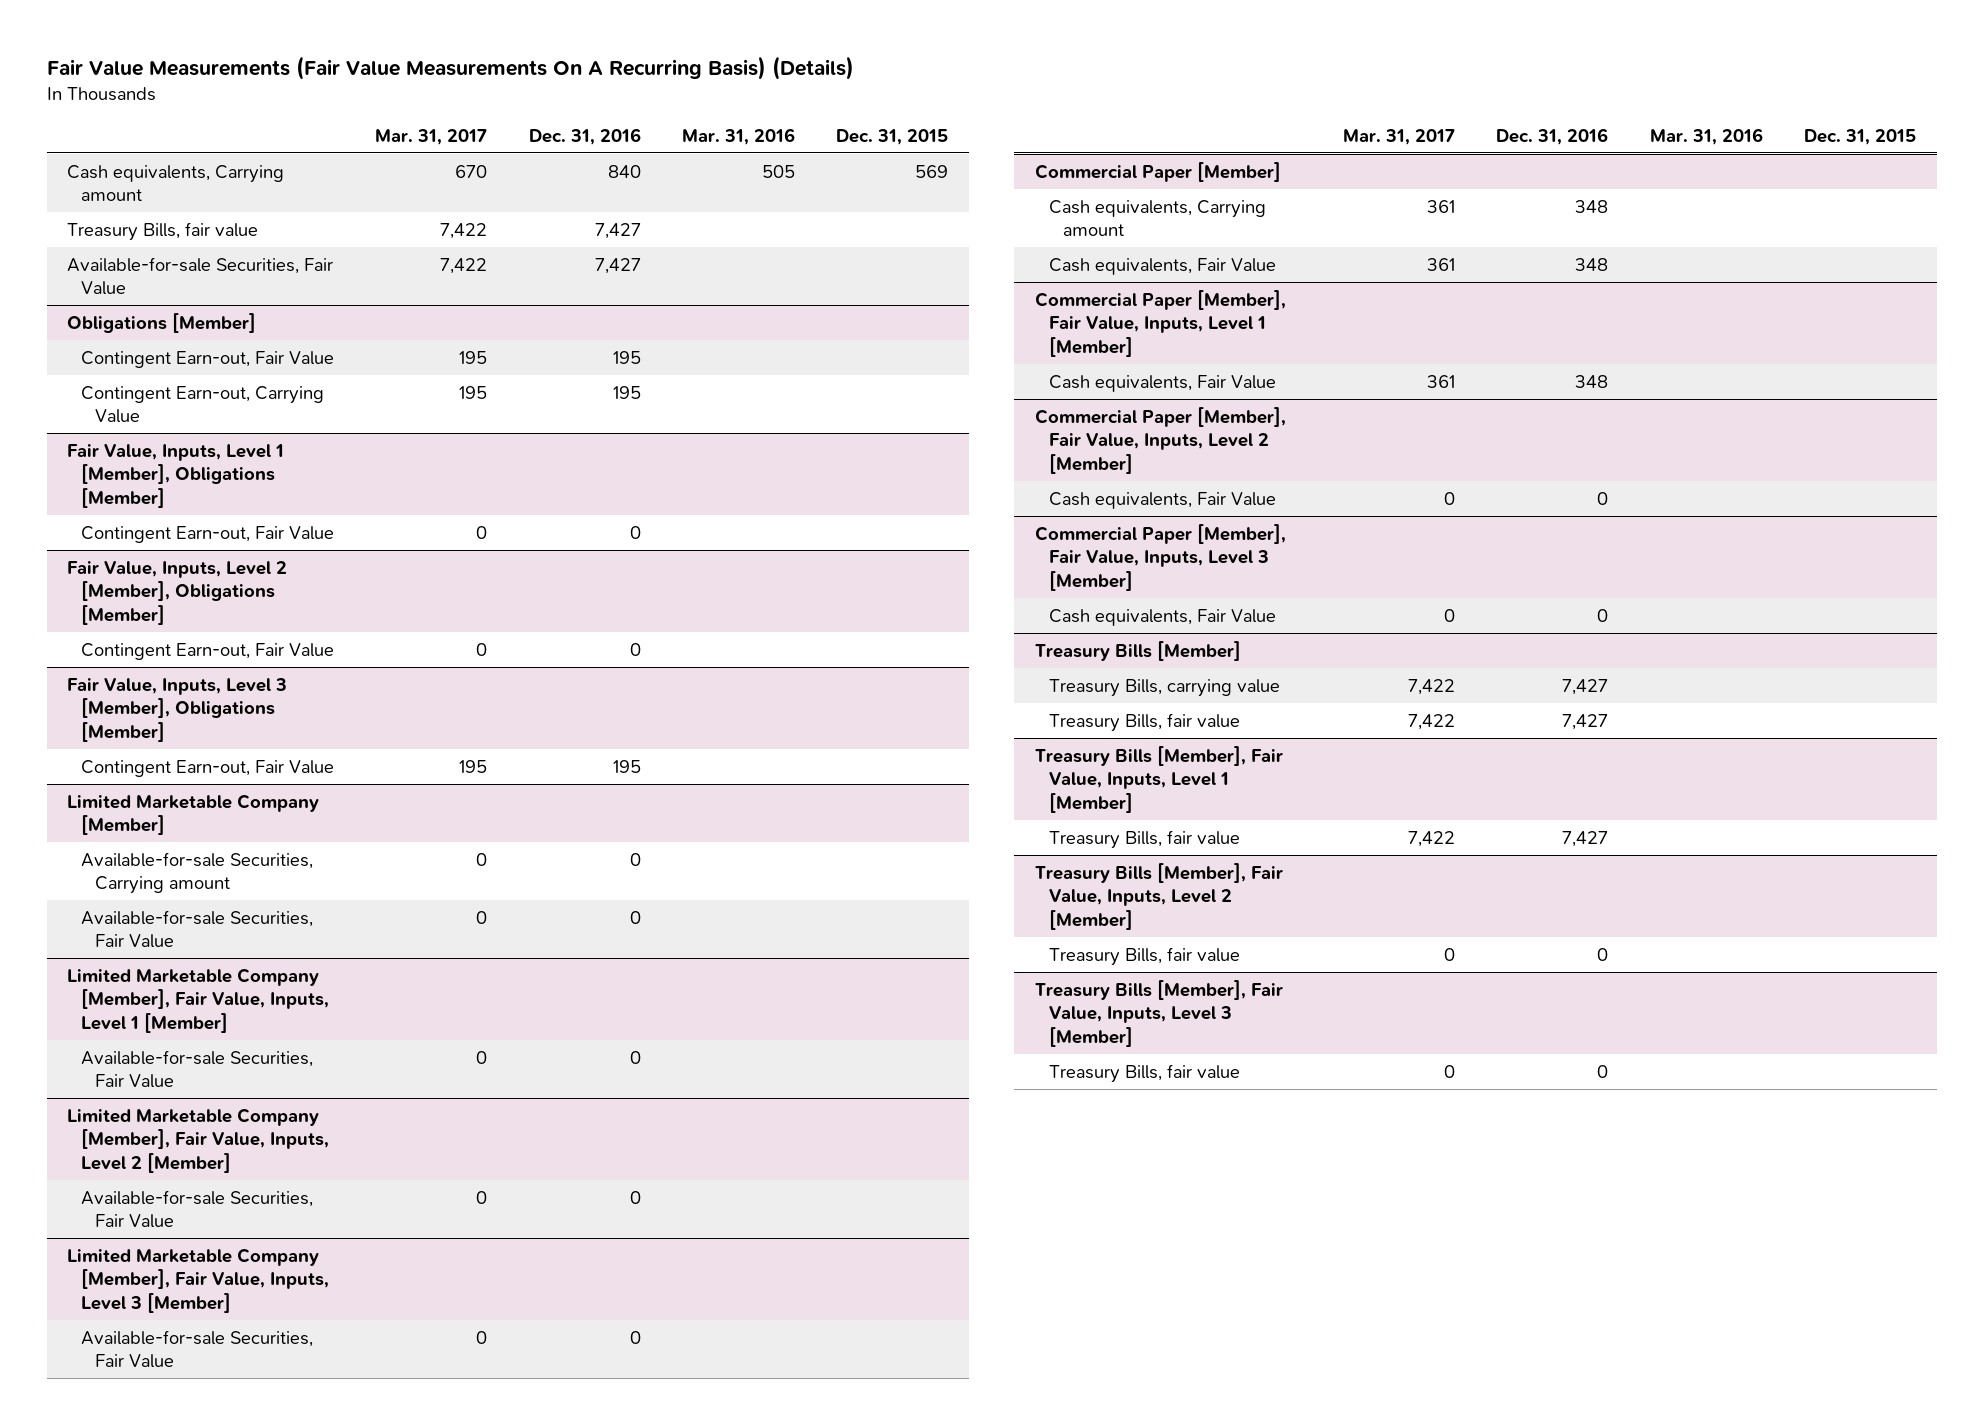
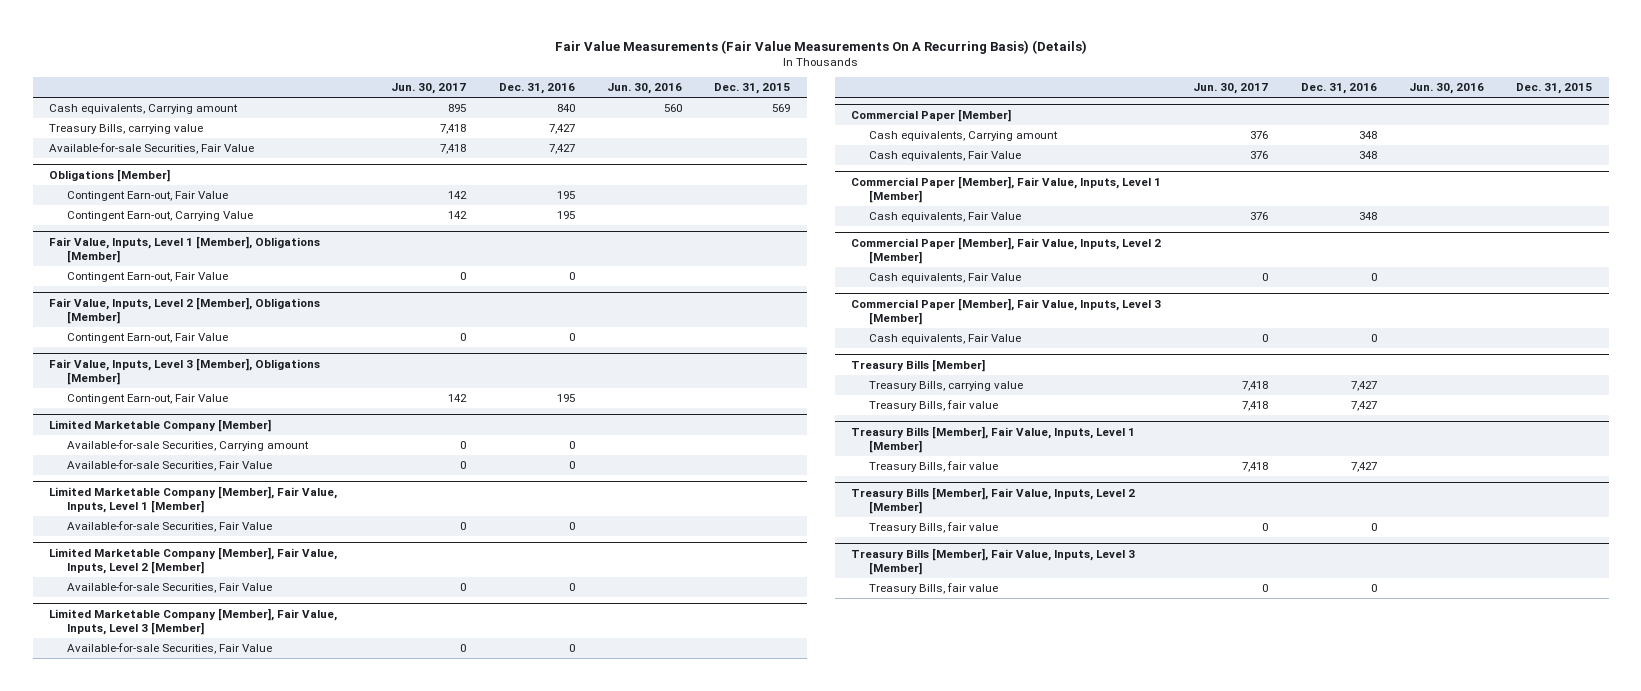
- | Mar. 31, 2017 | Dec. 31, 2016 | Mar. 31, 2016 | Dec. 31, 2015
+ | Jun. 30, 2017 | Dec. 31, 2016 | Jun. 30, 2016 | Dec. 31, 2015
- Treasury Bills, fair value | 7,422 | 7,427 | |
+ Treasury Bills, carrying value | 7,418 | 7,427 | |

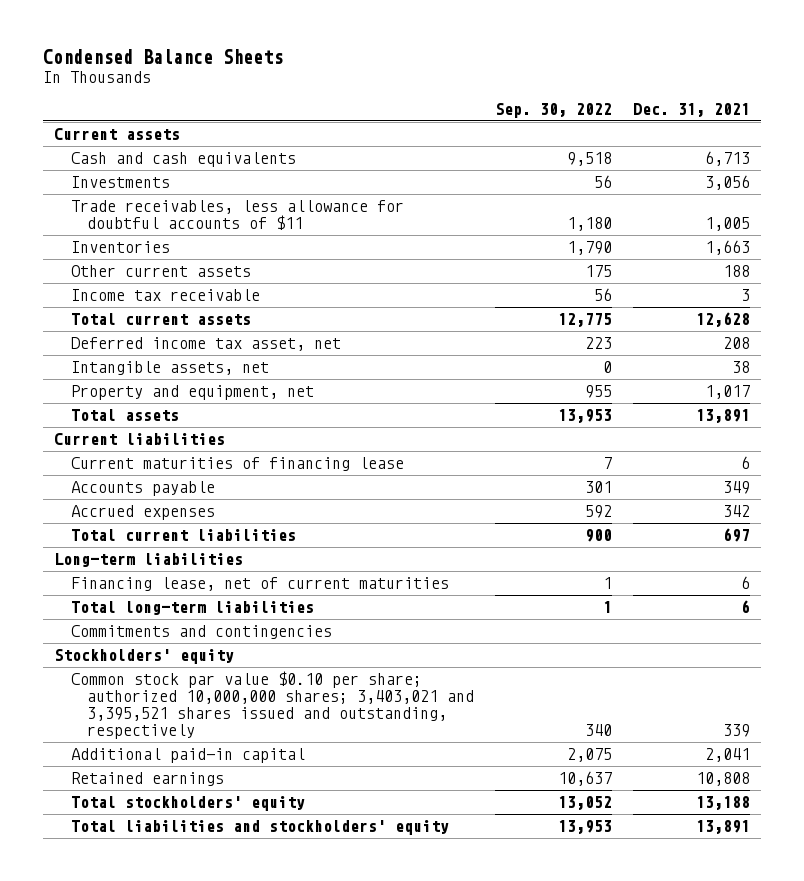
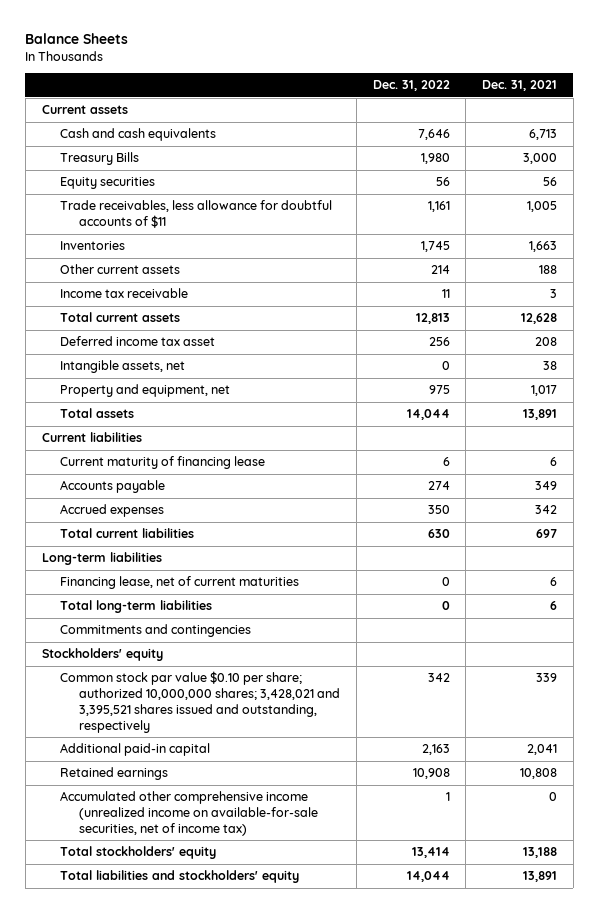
- Condensed Balance Sheets
+ Balance Sheets
- | Sep. 30, 2022 | Dec. 31, 2021
+ | Dec. 31, 2022 | Dec. 31, 2021
- Investments | 56 | 3,056
+ Treasury Bills | 1,980 | 3,000
+ Equity securities | 56 | 56
- Deferred income tax asset, net | 223 | 208
+ Deferred income tax asset | 256 | 208
- Current maturities of financing lease | 7 | 6
+ Current maturity of financing lease | 6 | 6
- Common stock par value $0.10 per share; authorized 10,000,000 shares; 3,403,021 and 3,395,521 shares issued and outstanding, respectively | 340 | 339
+ Common stock par value $0.10 per share; authorized 10,000,000 shares; 3,428,021 and 3,395,521 shares issued and outstanding, respectively | 342 | 339
+ Accumulated other comprehensive income (unrealized income on available-for-sale securities, net of income tax) | 1 | 0

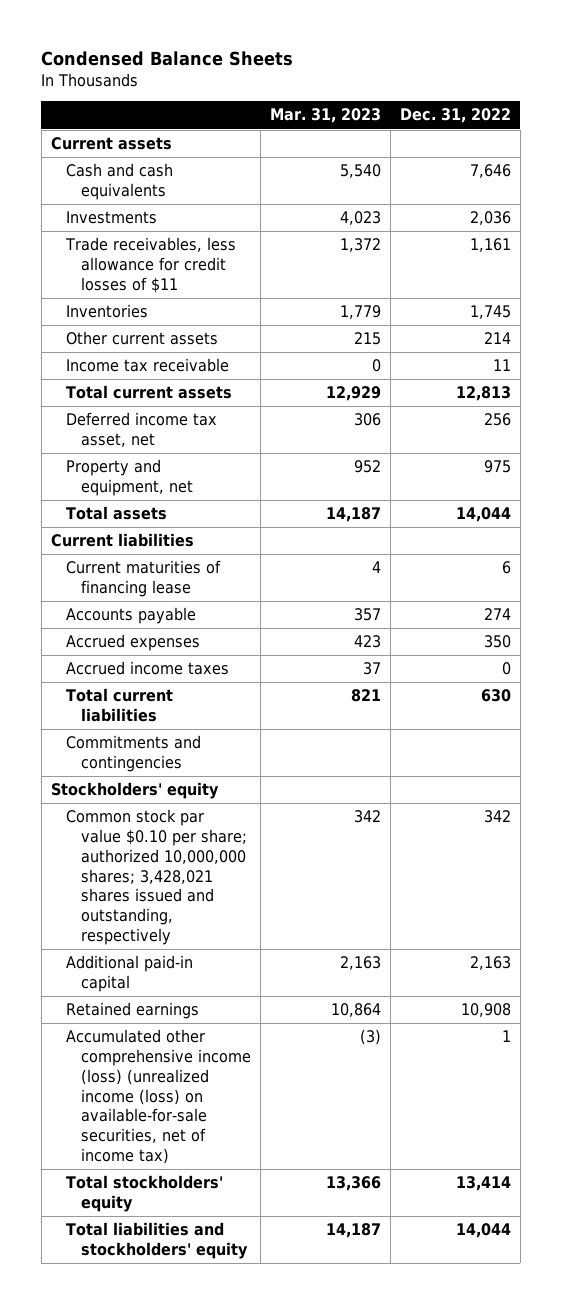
- Balance Sheets
+ Condensed Balance Sheets
- | Dec. 31, 2022 | Dec. 31, 2021
+ | Mar. 31, 2023 | Dec. 31, 2022
- Treasury Bills | 1,980 | 3,000
- Equity securities | 56 | 56
- Trade receivables, less allowance for doubtful accounts of $11 | 1,161 | 1,005
+ Investments | 4,023 | 2,036
+ Trade receivables, less allowance for credit losses of $11 | 1,372 | 1,161
- Deferred income tax asset | 256 | 208
- Intangible assets, net | 0 | 38
+ Deferred income tax asset, net | 306 | 256
- Current maturity of financing lease | 6 | 6
+ Current maturities of financing lease | 4 | 6
+ Accrued income taxes | 37 | 0
- Long-term liabilities
- Financing lease, net of current maturities | 0 | 6
- Total long-term liabilities | 0 | 6
- Common stock par value $0.10 per share; authorized 10,000,000 shares; 3,428,021 and 3,395,521 shares issued and outstanding, respectively | 342 | 339
+ Common stock par value $0.10 per share; authorized 10,000,000 shares; 3,428,021 shares issued and outstanding, respectively | 342 | 342
- Accumulated other comprehensive income (unrealized income on available-for-sale securities, net of income tax) | 1 | 0
+ Accumulated other comprehensive income (loss) (unrealized income (loss) on available-for-sale securities, net of income tax) | (3) | 1

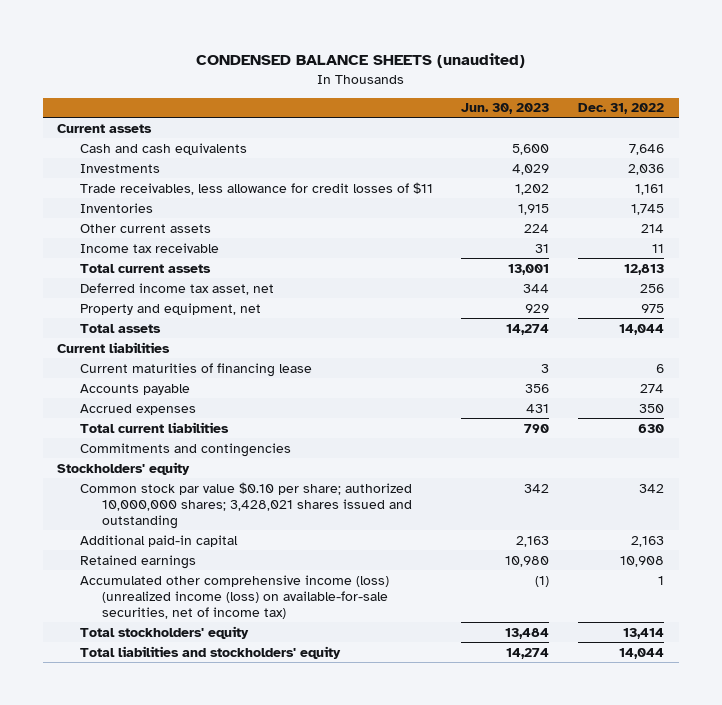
- Condensed Balance Sheets
+ CONDENSED BALANCE SHEETS (unaudited)
- | Mar. 31, 2023 | Dec. 31, 2022
+ | Jun. 30, 2023 | Dec. 31, 2022
- Accrued income taxes | 37 | 0
- Common stock par value $0.10 per share; authorized 10,000,000 shares; 3,428,021 shares issued and outstanding, respectively | 342 | 342
+ Common stock par value $0.10 per share; authorized 10,000,000 shares; 3,428,021 shares issued and outstanding | 342 | 342

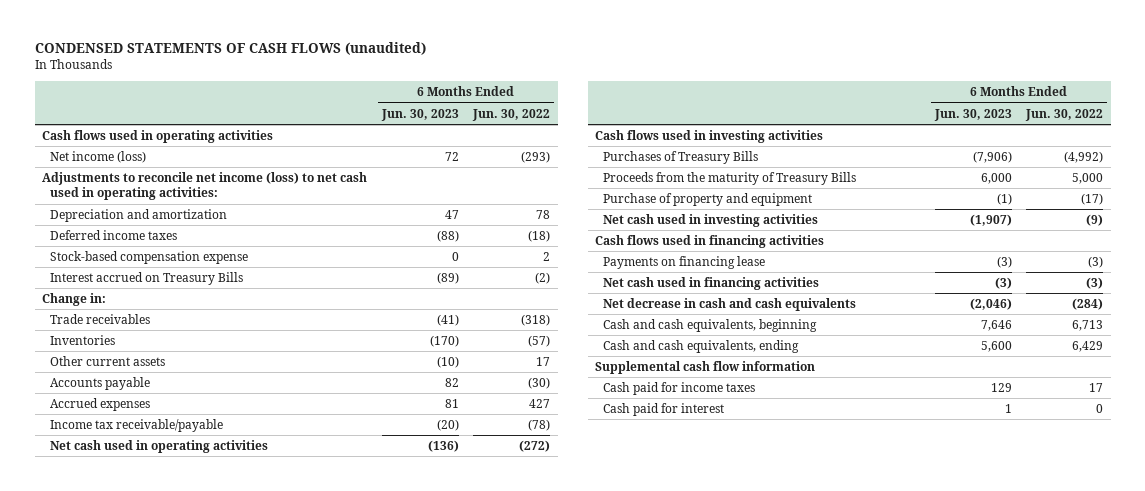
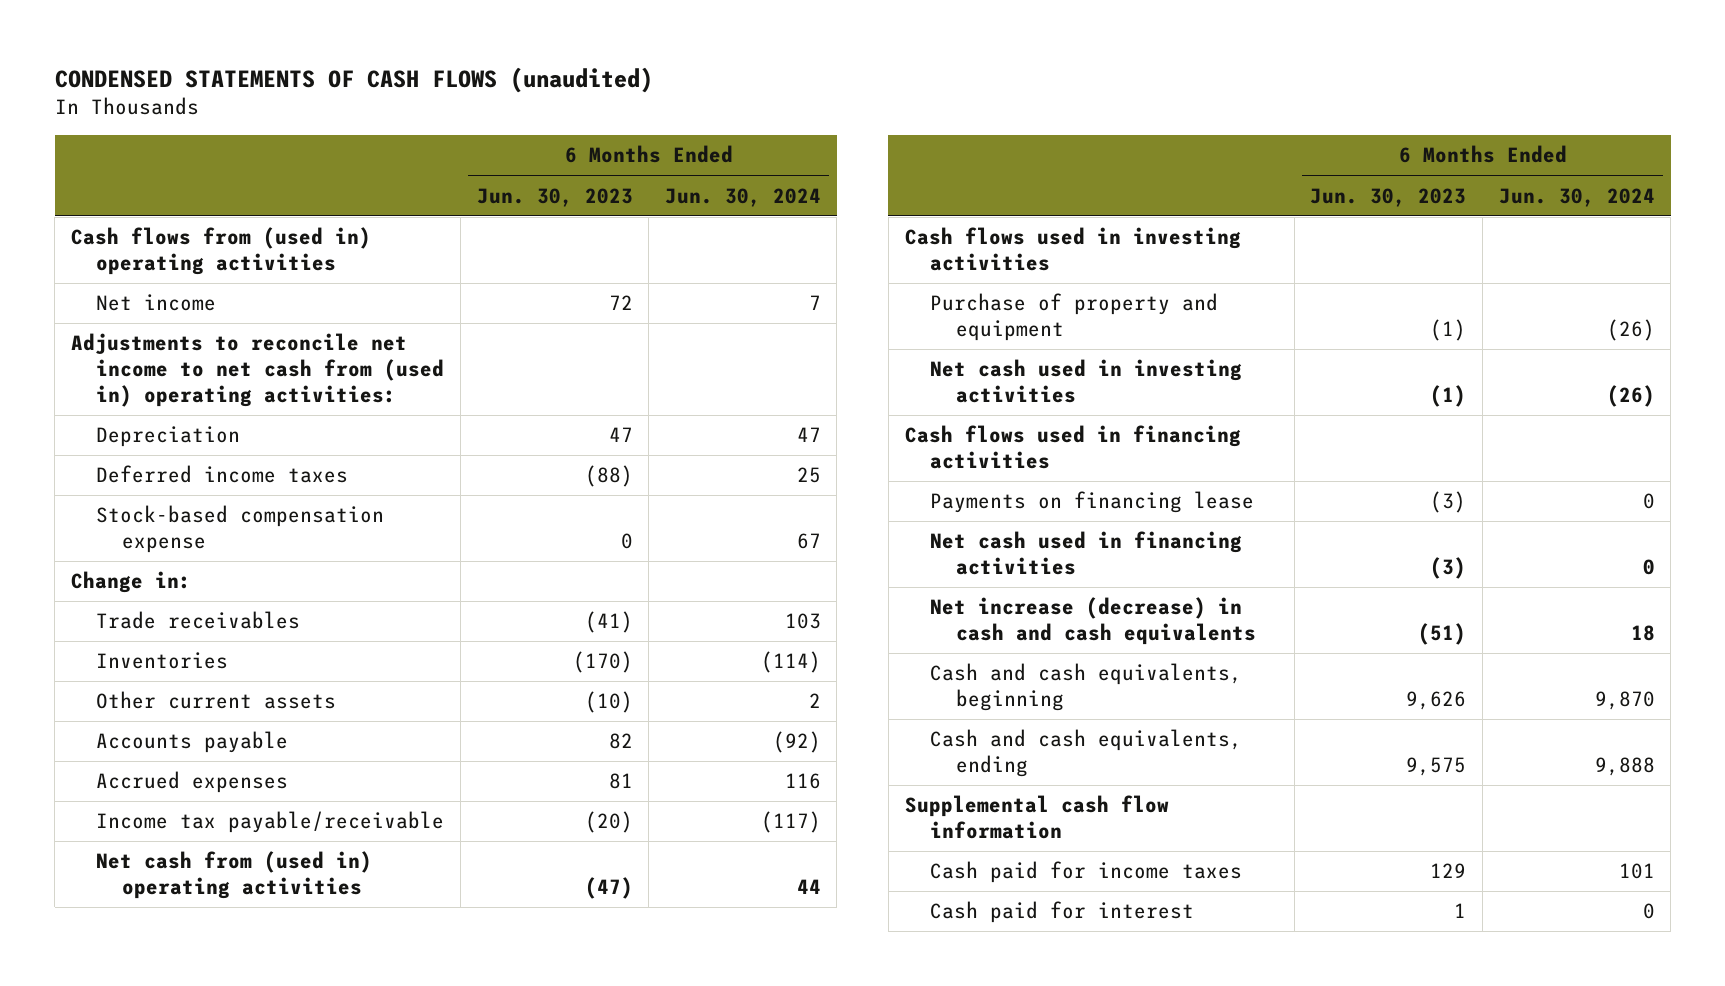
- | 6 Months Ended Jun. 30, 2023 | 6 Months Ended Jun. 30, 2022
+ | 6 Months Ended Jun. 30, 2023 | 6 Months Ended Jun. 30, 2024
- Cash flows used in operating activities
- Net income (loss) | 72 | (293)
- Adjustments to reconcile net income (loss) to net cash used in operating activities:
- Depreciation and amortization | 47 | 78
+ Cash flows from (used in) operating activities
+ Net income | 72 | 7
+ Adjustments to reconcile net income to net cash from (used in) operating activities:
+ Depreciation | 47 | 47
- Interest accrued on Treasury Bills | (89) | (2)
- Income tax receivable/payable | (20) | (78)
- Net cash used in operating activities | (136) | (272)
+ Income tax payable/receivable | (20) | (117)
+ Net cash from (used in) operating activities | (47) | 44
- Purchases of Treasury Bills | (7,906) | (4,992)
- Proceeds from the maturity of Treasury Bills | 6,000 | 5,000
- Net cash used in investing activities | (1,907) | (9)
+ Net cash used in investing activities | (1) | (26)
- Net decrease in cash and cash equivalents | (2,046) | (284)
- Cash and cash equivalents, beginning | 7,646 | 6,713
- Cash and cash equivalents, ending | 5,600 | 6,429
+ Net increase (decrease) in cash and cash equivalents | (51) | 18
+ Cash and cash equivalents, beginning | 9,626 | 9,870
+ Cash and cash equivalents, ending | 9,575 | 9,888

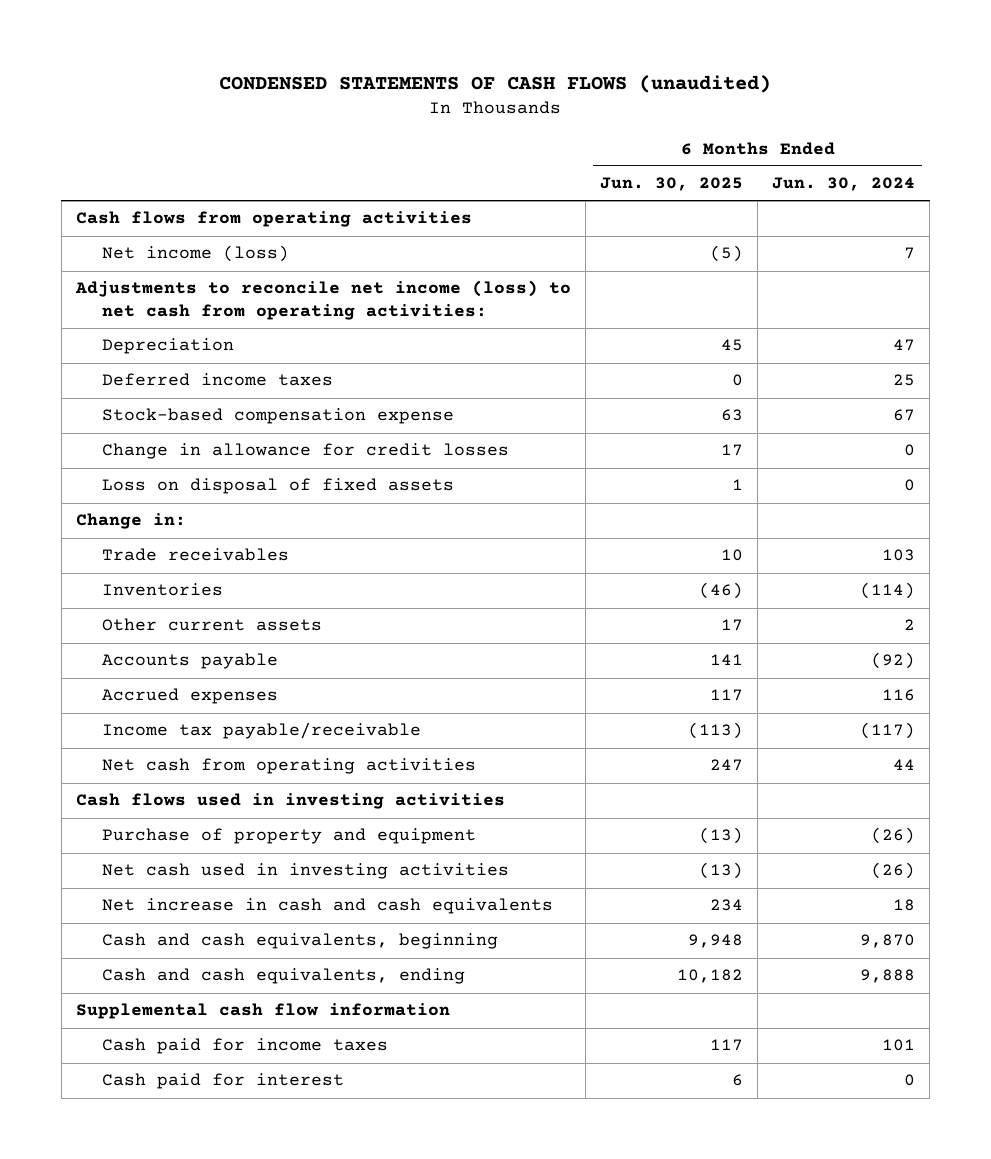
- | 6 Months Ended Jun. 30, 2023 | 6 Months Ended Jun. 30, 2024
+ | 6 Months Ended Jun. 30, 2025 | 6 Months Ended Jun. 30, 2024
- Cash flows from (used in) operating activities
- Net income | 72 | 7
- Adjustments to reconcile net income to net cash from (used in) operating activities:
+ Cash flows from operating activities
+ Net income (loss) | (5) | 7
+ Adjustments to reconcile net income (loss) to net cash from operating activities:
+ Change in allowance for credit losses | 17 | 0
+ Loss on disposal of fixed assets | 1 | 0
- Net cash from (used in) operating activities | (47) | 44
+ Net cash from operating activities | 247 | 44
- Cash flows used in financing activities
- Payments on financing lease | (3) | 0
- Net cash used in financing activities | (3) | 0
- Net increase (decrease) in cash and cash equivalents | (51) | 18
+ Net increase in cash and cash equivalents | 234 | 18

